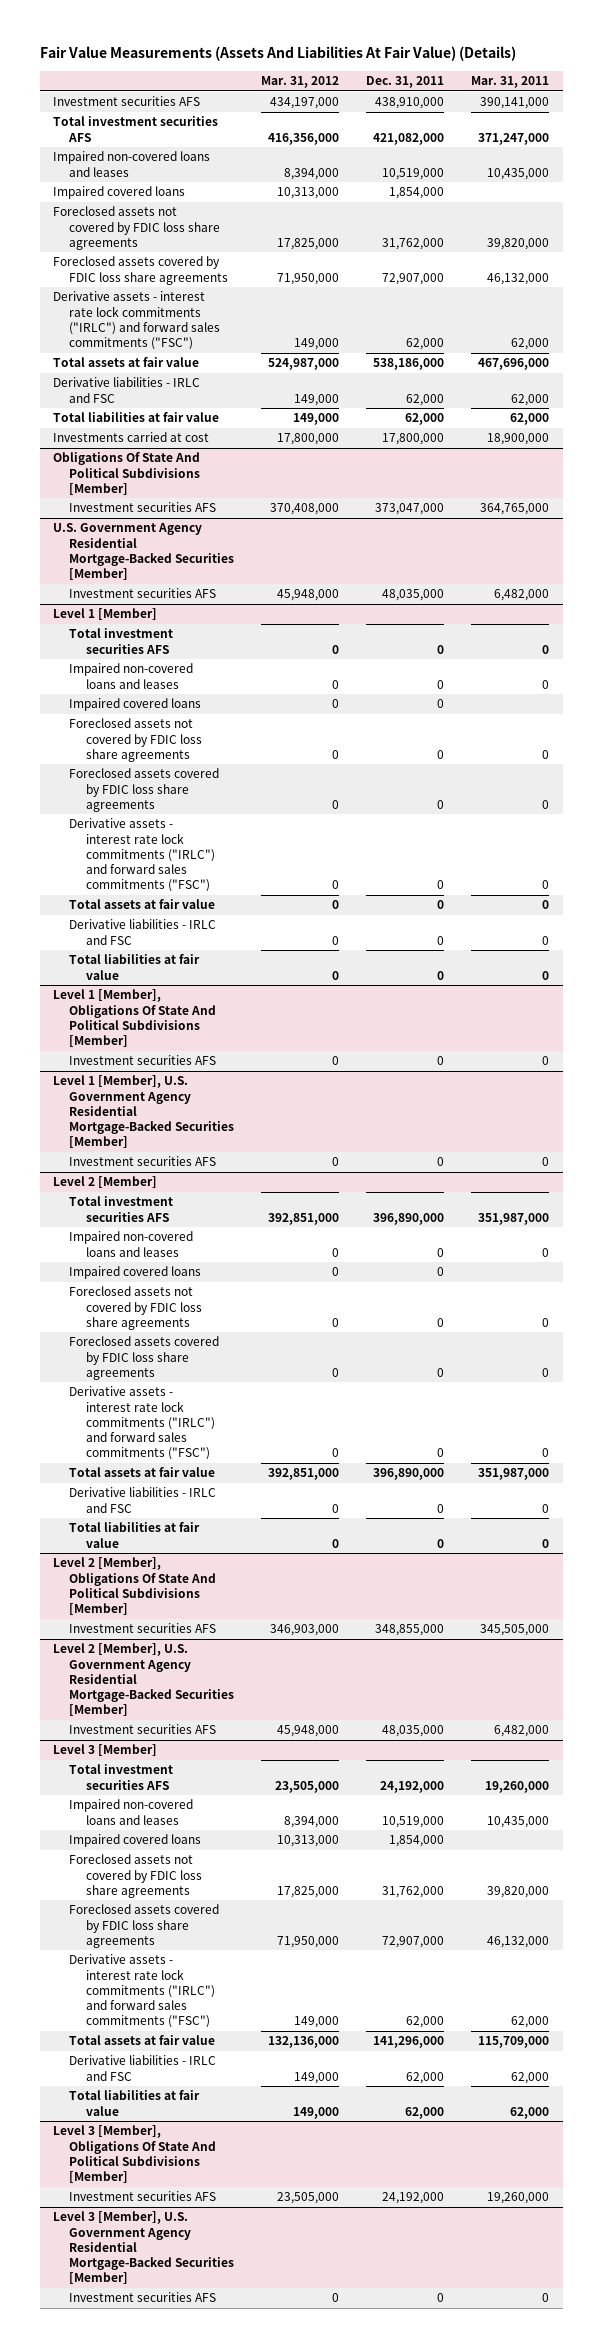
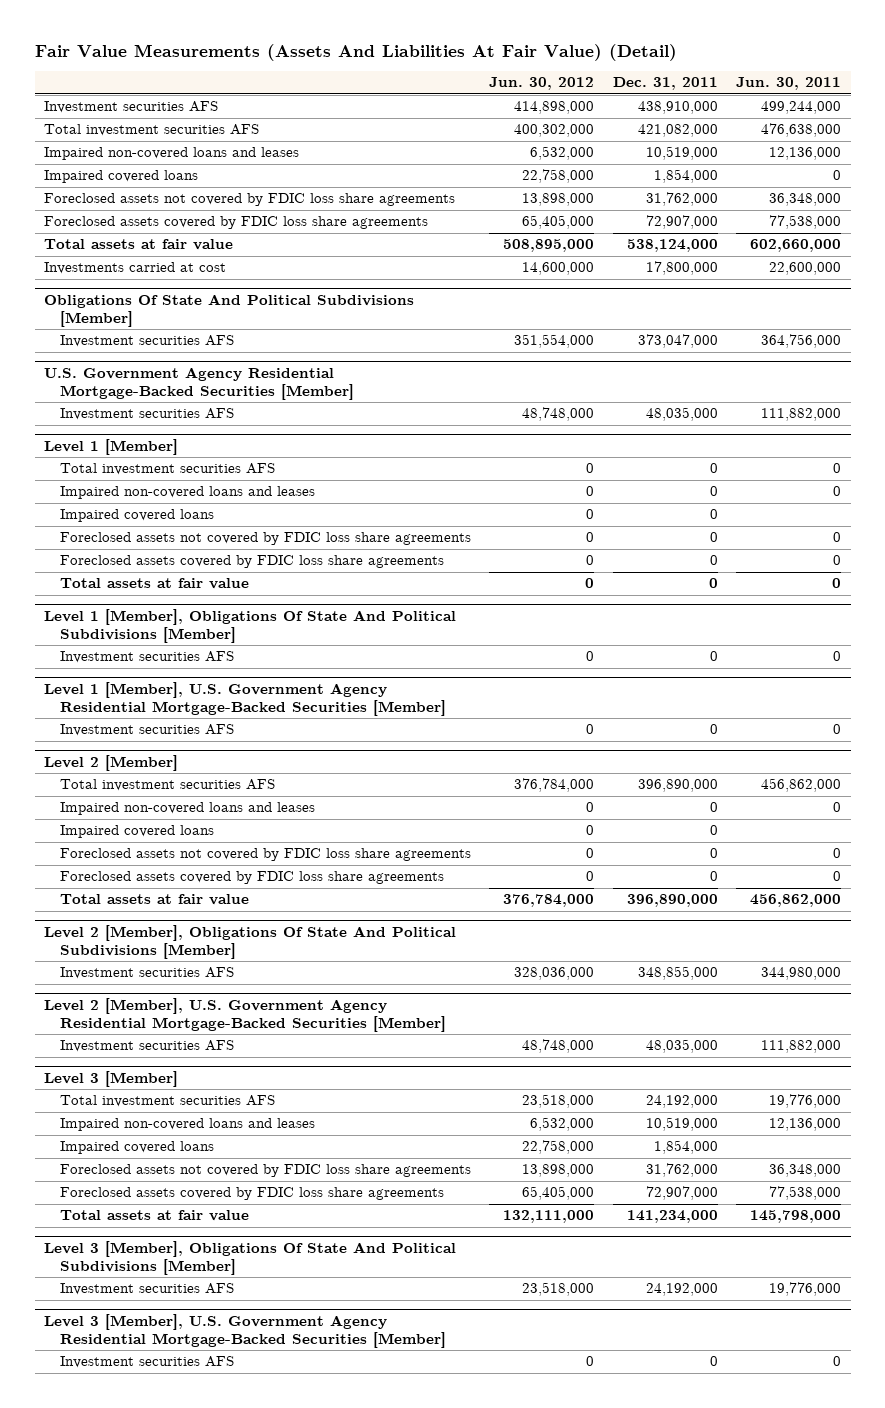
- Fair Value Measurements (Assets And Liabilities At Fair Value) (Details)
+ Fair Value Measurements (Assets And Liabilities At Fair Value) (Detail)
- | Mar. 31, 2012 | Dec. 31, 2011 | Mar. 31, 2011
+ | Jun. 30, 2012 | Dec. 31, 2011 | Jun. 30, 2011
- Derivative assets - interest rate lock commitments ("IRLC") and forward sales commitments ("FSC") | 149,000 | 62,000 | 62,000
- Total assets at fair value | 524,987,000 | 538,186,000 | 467,696,000
- Derivative liabilities - IRLC and FSC | 149,000 | 62,000 | 62,000
- Total liabilities at fair value | 149,000 | 62,000 | 62,000
+ Total assets at fair value | 508,895,000 | 538,124,000 | 602,660,000
@ Level 1 [Member]
- Derivative assets - interest rate lock commitments ("IRLC") and forward sales commitments ("FSC") | 0 | 0 | 0
- Derivative liabilities - IRLC and FSC | 0 | 0 | 0
- Total liabilities at fair value | 0 | 0 | 0
@ Level 2 [Member]
- Derivative assets - interest rate lock commitments ("IRLC") and forward sales commitments ("FSC") | 0 | 0 | 0
- Derivative liabilities - IRLC and FSC | 0 | 0 | 0
- Total liabilities at fair value | 0 | 0 | 0
@ Level 3 [Member]
- Derivative assets - interest rate lock commitments ("IRLC") and forward sales commitments ("FSC") | 149,000 | 62,000 | 62,000
- Total assets at fair value | 132,136,000 | 141,296,000 | 115,709,000
- Derivative liabilities - IRLC and FSC | 149,000 | 62,000 | 62,000
- Total liabilities at fair value | 149,000 | 62,000 | 62,000
+ Total assets at fair value | 132,111,000 | 141,234,000 | 145,798,000

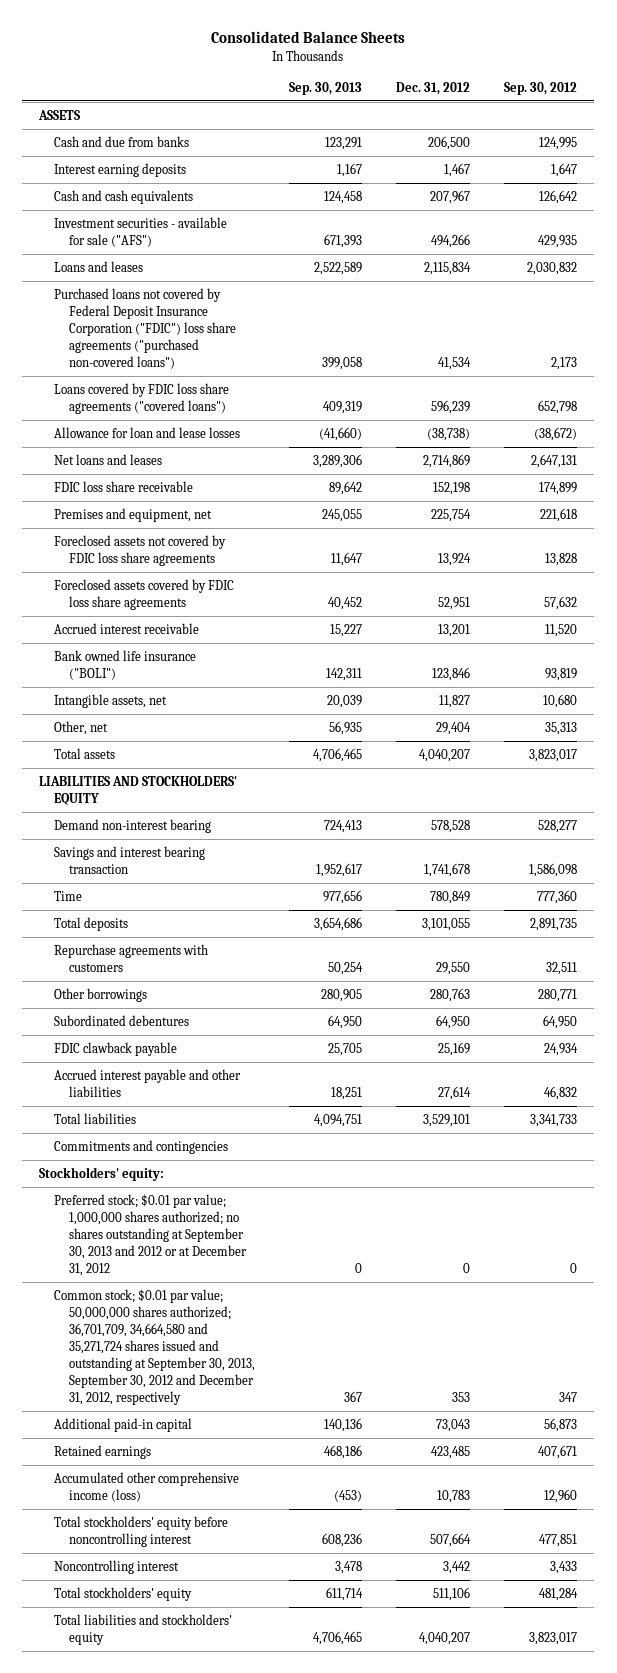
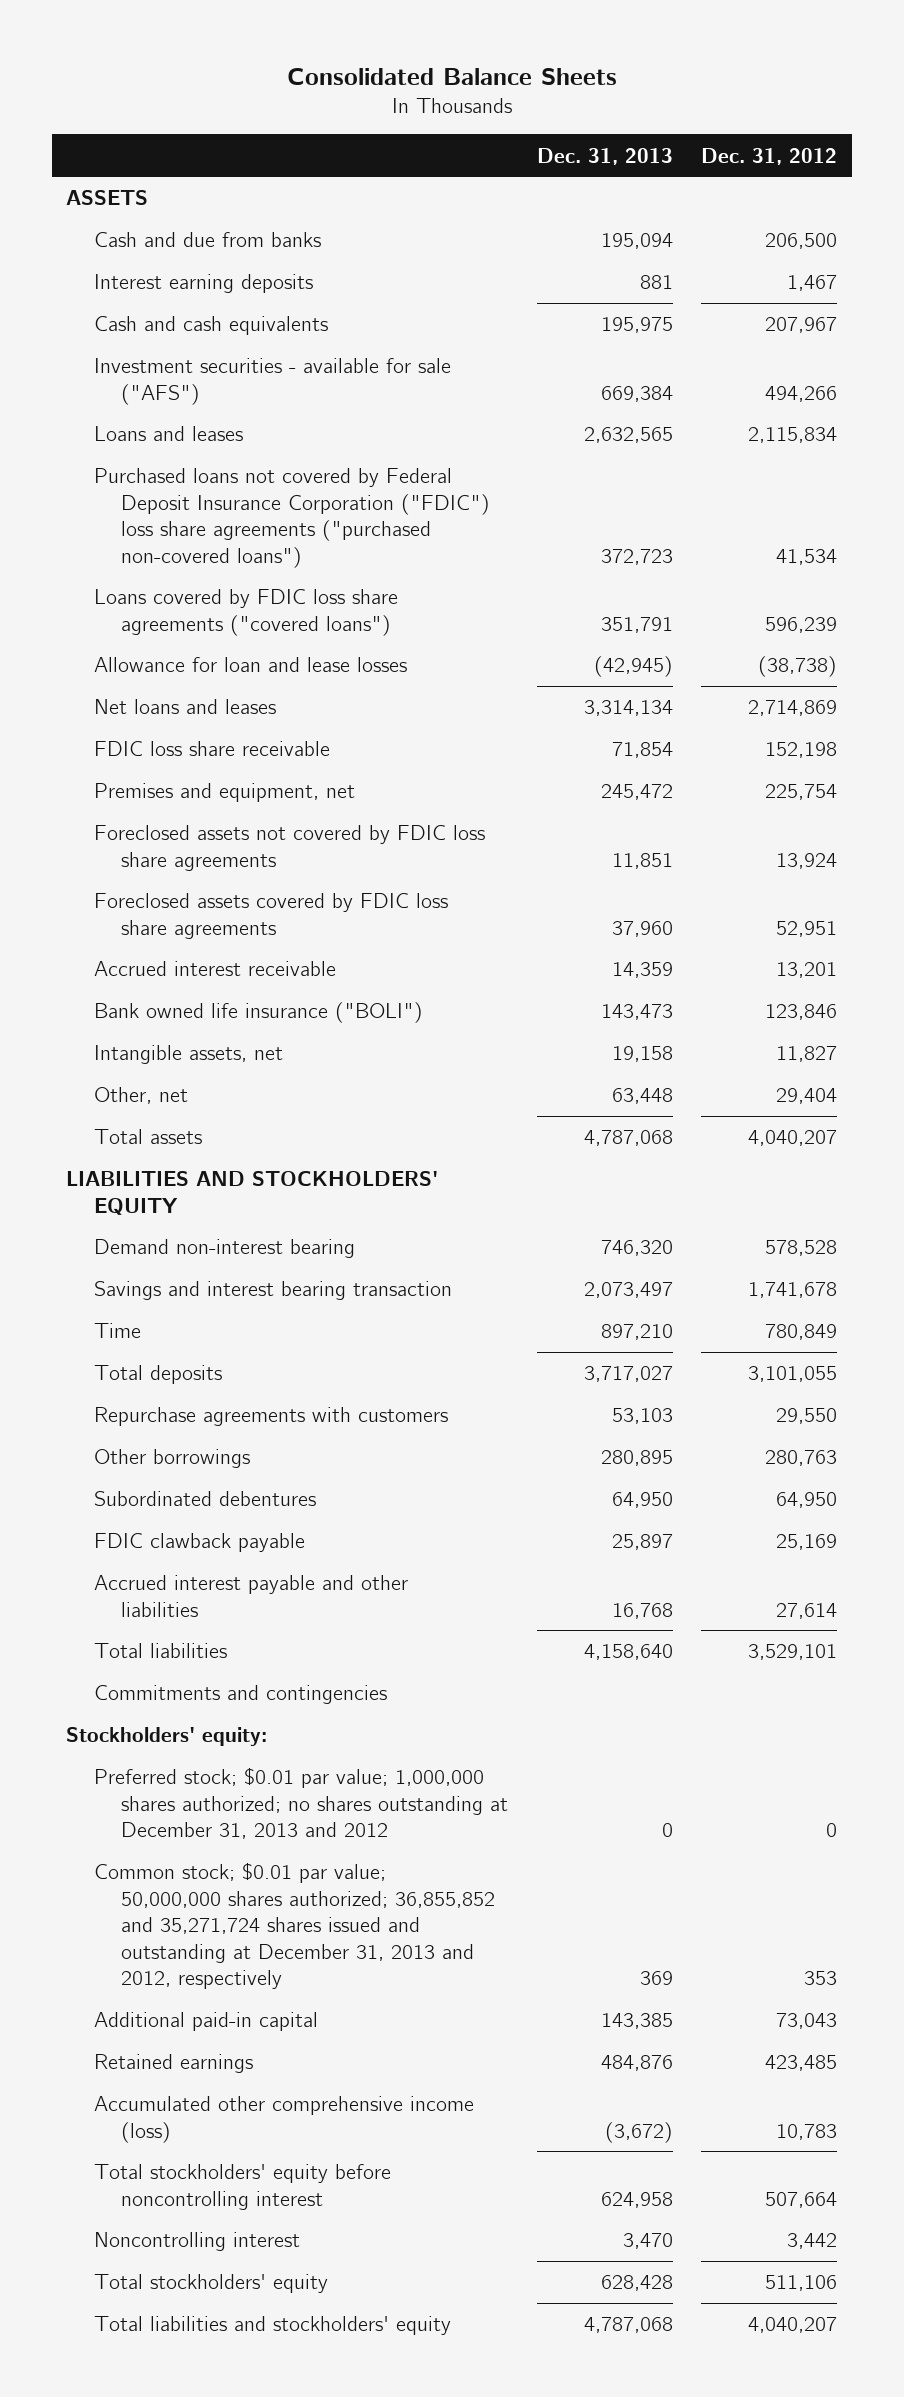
- | Sep. 30, 2013 | Dec. 31, 2012 | Sep. 30, 2012
+ | Dec. 31, 2013 | Dec. 31, 2012
- Preferred stock; $0.01 par value; 1,000,000 shares authorized; no shares outstanding at September 30, 2013 and 2012 or at December 31, 2012 | 0 | 0 | 0
- Common stock; $0.01 par value; 50,000,000 shares authorized; 36,701,709, 34,664,580 and 35,271,724 shares issued and outstanding at September 30, 2013, September 30, 2012 and December 31, 2012, respectively | 367 | 353 | 347
+ Preferred stock; $0.01 par value; 1,000,000 shares authorized; no shares outstanding at December 31, 2013 and 2012 | 0 | 0
+ Common stock; $0.01 par value; 50,000,000 shares authorized; 36,855,852 and 35,271,724 shares issued and outstanding at December 31, 2013 and 2012, respectively | 369 | 353

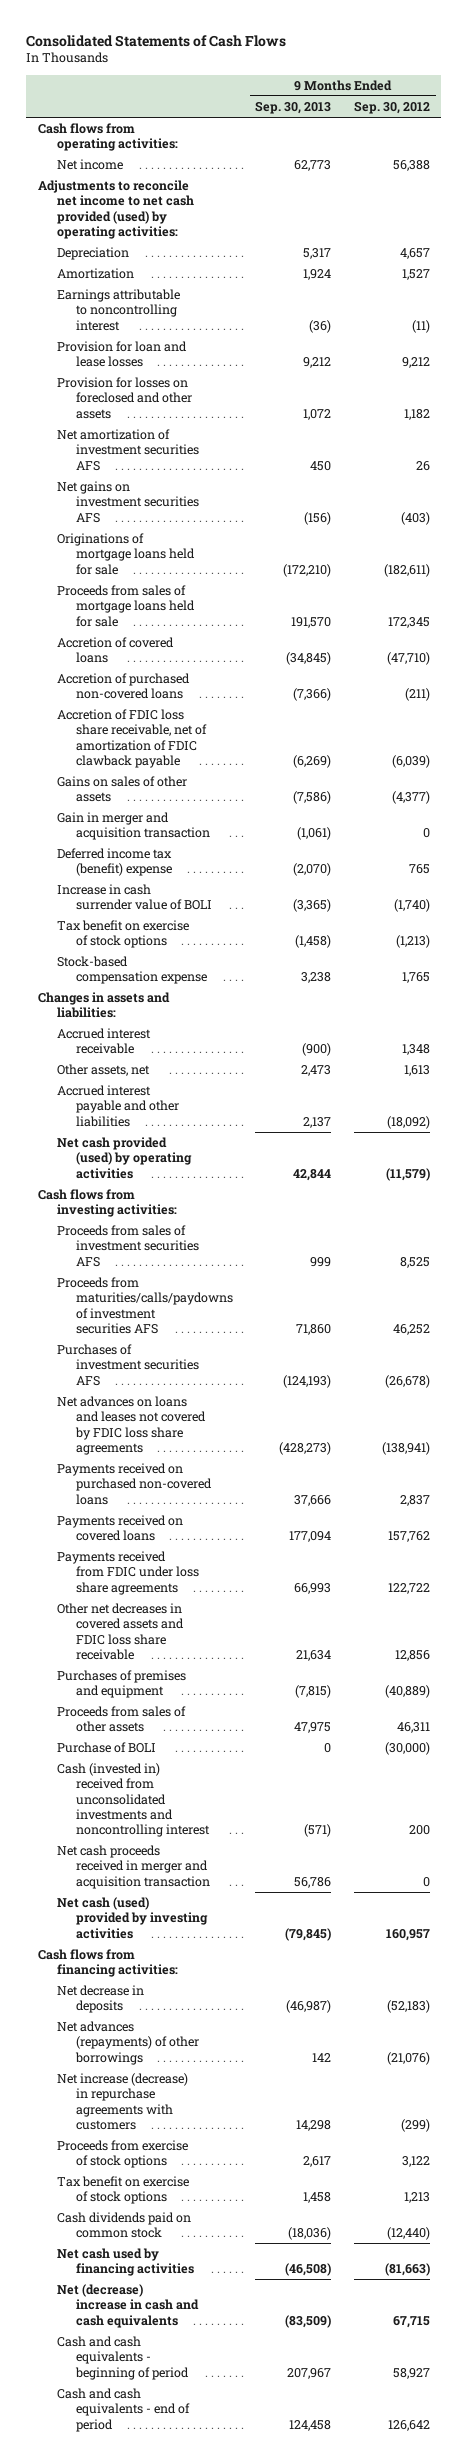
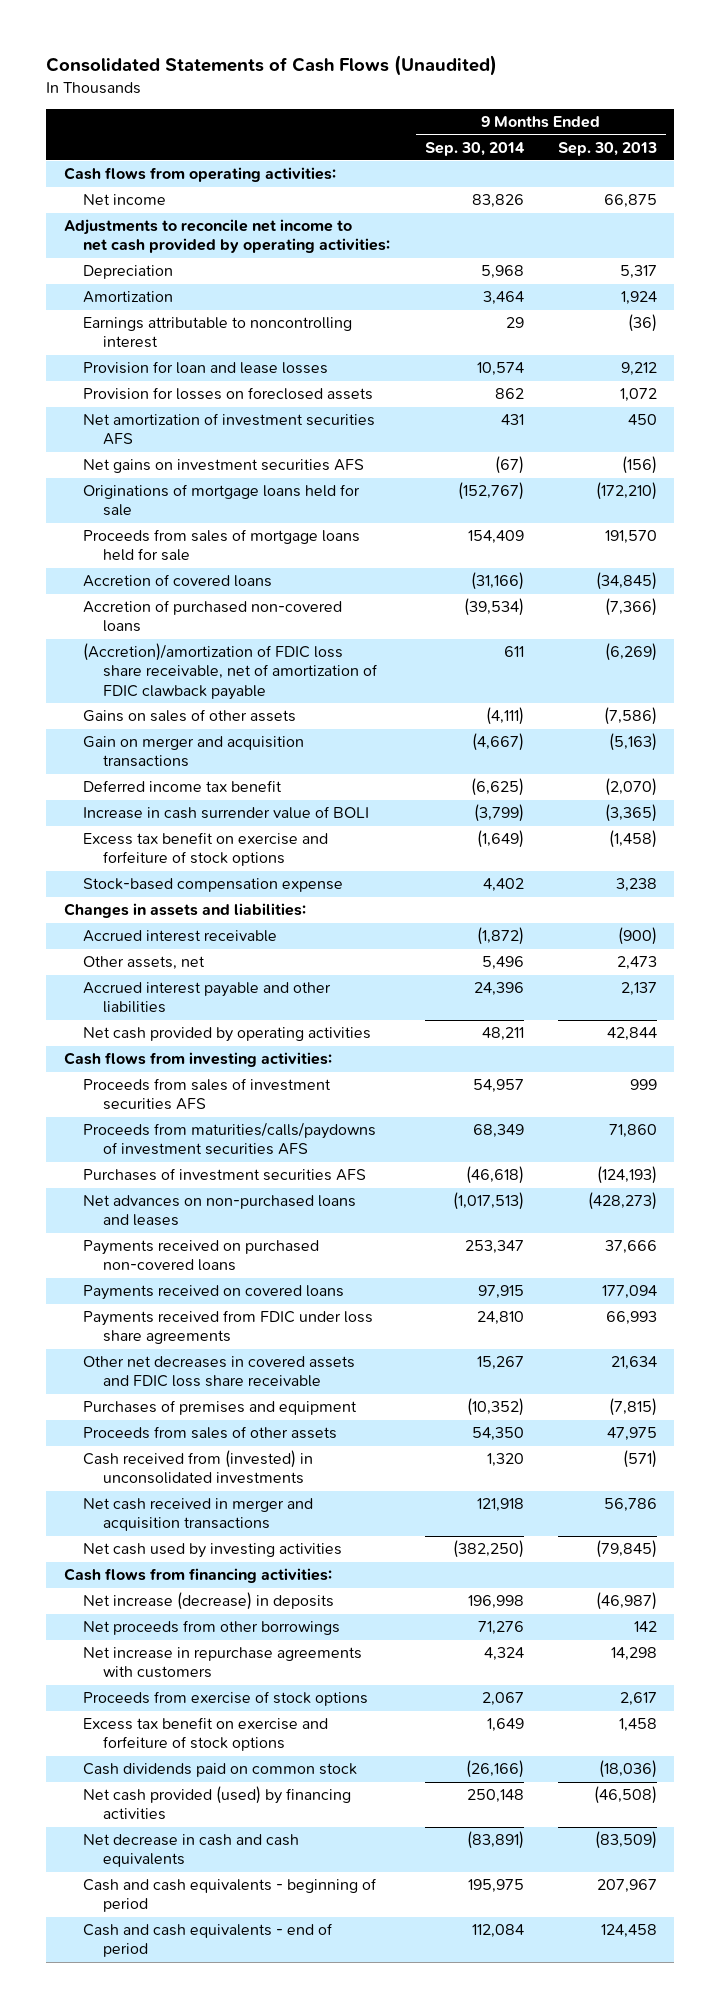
- Consolidated Statements of Cash Flows
+ Consolidated Statements of Cash Flows (Unaudited)
- | 9 Months Ended Sep. 30, 2013 | 9 Months Ended Sep. 30, 2012
+ | 9 Months Ended Sep. 30, 2014 | 9 Months Ended Sep. 30, 2013
- Net income | 62,773 | 56,388
- Adjustments to reconcile net income to net cash provided (used) by operating activities:
+ Net income | 83,826 | 66,875
+ Adjustments to reconcile net income to net cash provided by operating activities:
- Provision for losses on foreclosed and other assets | 1,072 | 1,182
+ Provision for losses on foreclosed assets | 862 | 1,072
- Accretion of FDIC loss share receivable, net of amortization of FDIC clawback payable | (6,269) | (6,039)
+ (Accretion)/amortization of FDIC loss share receivable, net of amortization of FDIC clawback payable | 611 | (6,269)
- Gain in merger and acquisition transaction | (1,061) | 0
- Deferred income tax (benefit) expense | (2,070) | 765
+ Gain on merger and acquisition transactions | (4,667) | (5,163)
+ Deferred income tax benefit | (6,625) | (2,070)
- Tax benefit on exercise of stock options | (1,458) | (1,213)
+ Excess tax benefit on exercise and forfeiture of stock options | (1,649) | (1,458)
- Net cash provided (used) by operating activities | 42,844 | (11,579)
+ Net cash provided by operating activities | 48,211 | 42,844
- Net advances on loans and leases not covered by FDIC loss share agreements | (428,273) | (138,941)
+ Net advances on non-purchased loans and leases | (1,017,513) | (428,273)
- Purchase of BOLI | 0 | (30,000)
- Cash (invested in) received from unconsolidated investments and noncontrolling interest | (571) | 200
- Net cash proceeds received in merger and acquisition transaction | 56,786 | 0
- Net cash (used) provided by investing activities | (79,845) | 160,957
+ Cash received from (invested) in unconsolidated investments | 1,320 | (571)
+ Net cash received in merger and acquisition transactions | 121,918 | 56,786
+ Net cash used by investing activities | (382,250) | (79,845)
- Net decrease in deposits | (46,987) | (52,183)
- Net advances (repayments) of other borrowings | 142 | (21,076)
- Net increase (decrease) in repurchase agreements with customers | 14,298 | (299)
+ Net increase (decrease) in deposits | 196,998 | (46,987)
+ Net proceeds from other borrowings | 71,276 | 142
+ Net increase in repurchase agreements with customers | 4,324 | 14,298
- Tax benefit on exercise of stock options | 1,458 | 1,213
+ Excess tax benefit on exercise and forfeiture of stock options | 1,649 | 1,458
- Net cash used by financing activities | (46,508) | (81,663)
- Net (decrease) increase in cash and cash equivalents | (83,509) | 67,715
+ Net cash provided (used) by financing activities | 250,148 | (46,508)
+ Net decrease in cash and cash equivalents | (83,891) | (83,509)

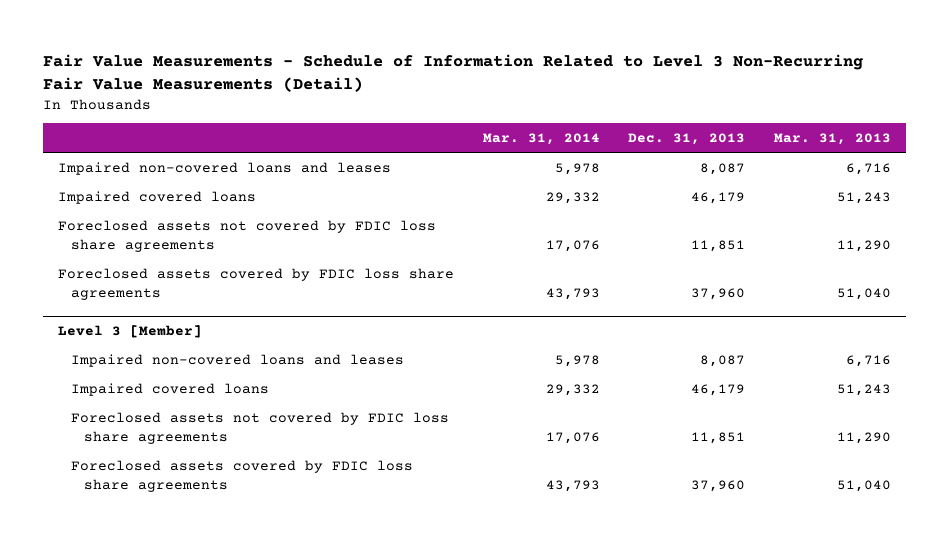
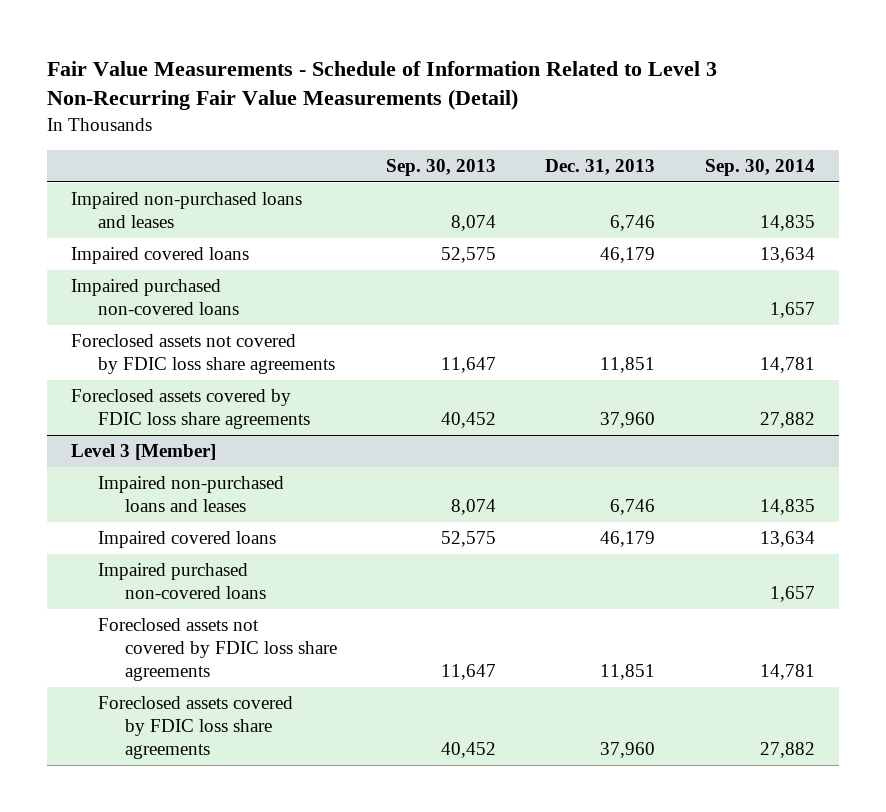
- | Mar. 31, 2014 | Dec. 31, 2013 | Mar. 31, 2013
+ | Sep. 30, 2013 | Dec. 31, 2013 | Sep. 30, 2014
- Impaired non-covered loans and leases | 5,978 | 8,087 | 6,716
+ Impaired non-purchased loans and leases | 8,074 | 6,746 | 14,835
+ Impaired purchased non-covered loans | | | 1,657
@ Level 3 [Member]
- Impaired non-covered loans and leases | 5,978 | 8,087 | 6,716
+ Impaired non-purchased loans and leases | 8,074 | 6,746 | 14,835
+ Impaired purchased non-covered loans | | | 1,657

